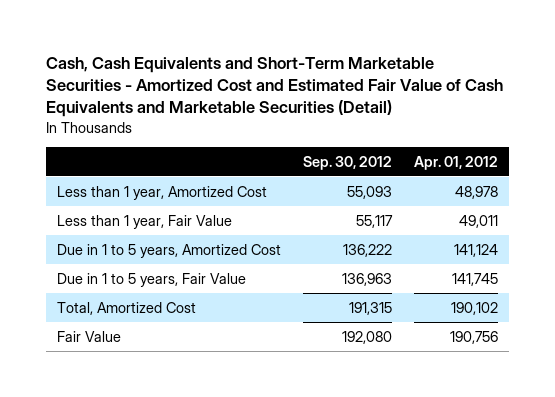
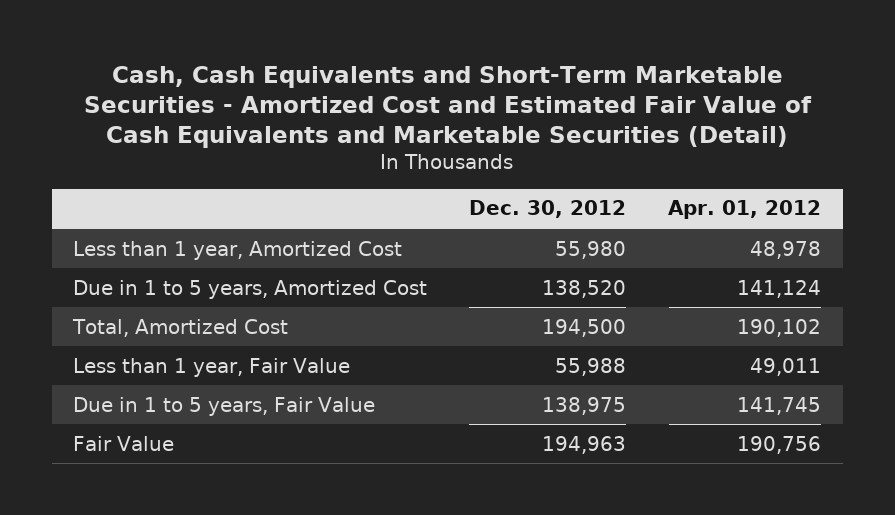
- | Sep. 30, 2012 | Apr. 01, 2012
+ | Dec. 30, 2012 | Apr. 01, 2012
moved down: Less than 1 year, Fair Value | 55,988 | 49,011
moved down: Due in 1 to 5 years, Fair Value | 138,975 | 141,745

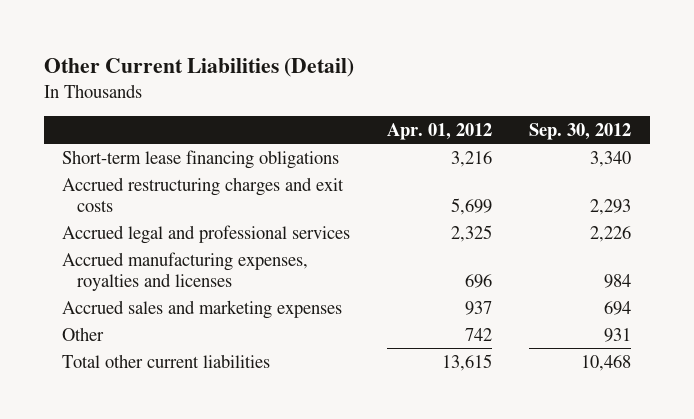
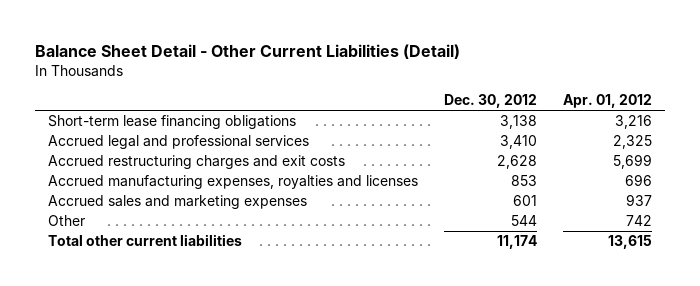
- Other Current Liabilities (Detail)
+ Balance Sheet Detail - Other Current Liabilities (Detail)
- | Apr. 01, 2012 | Sep. 30, 2012
+ | Dec. 30, 2012 | Apr. 01, 2012
moved down: Accrued restructuring charges and exit costs | 2,628 | 5,699

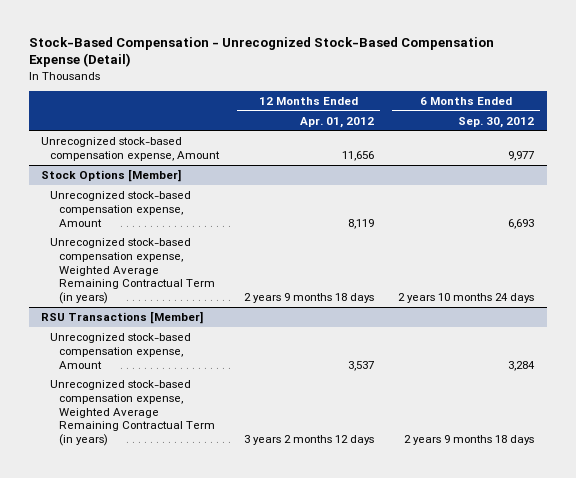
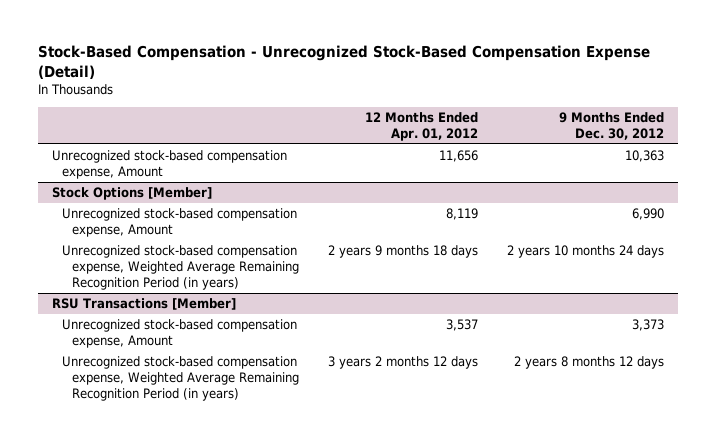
- | 12 Months Ended Apr. 01, 2012 | 6 Months Ended Sep. 30, 2012
+ | 12 Months Ended Apr. 01, 2012 | 9 Months Ended Dec. 30, 2012
@ Stock Options [Member]
- Unrecognized stock-based compensation expense, Weighted Average Remaining Contractual Term (in years) | 2 years 9 months 18 days | 2 years 10 months 24 days
+ Unrecognized stock-based compensation expense, Weighted Average Remaining Recognition Period (in years) | 2 years 9 months 18 days | 2 years 10 months 24 days
@ RSU Transactions [Member]
- Unrecognized stock-based compensation expense, Weighted Average Remaining Contractual Term (in years) | 3 years 2 months 12 days | 2 years 9 months 18 days
+ Unrecognized stock-based compensation expense, Weighted Average Remaining Recognition Period (in years) | 3 years 2 months 12 days | 2 years 8 months 12 days

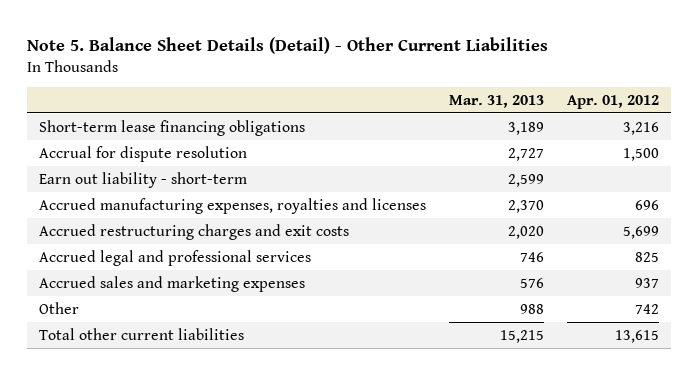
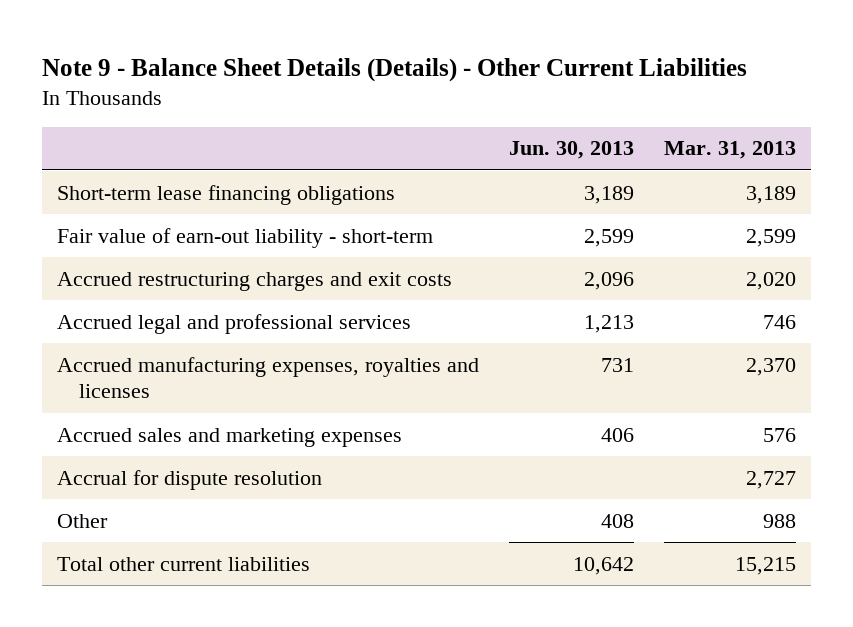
- Note 5. Balance Sheet Details (Detail) - Other Current Liabilities
+ Note 9 - Balance Sheet Details (Details) - Other Current Liabilities
- | Mar. 31, 2013 | Apr. 01, 2012
+ | Jun. 30, 2013 | Mar. 31, 2013
- Earn out liability - short-term | 2,599 |
+ Fair value of earn-out liability - short-term | 2,599 | 2,599
moved down: Accrued manufacturing expenses, royalties and licenses | 731 | 2,370
moved down: Accrual for dispute resolution | | 2,727

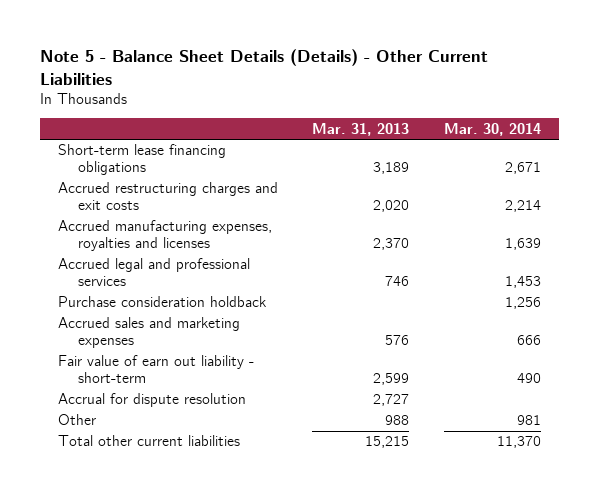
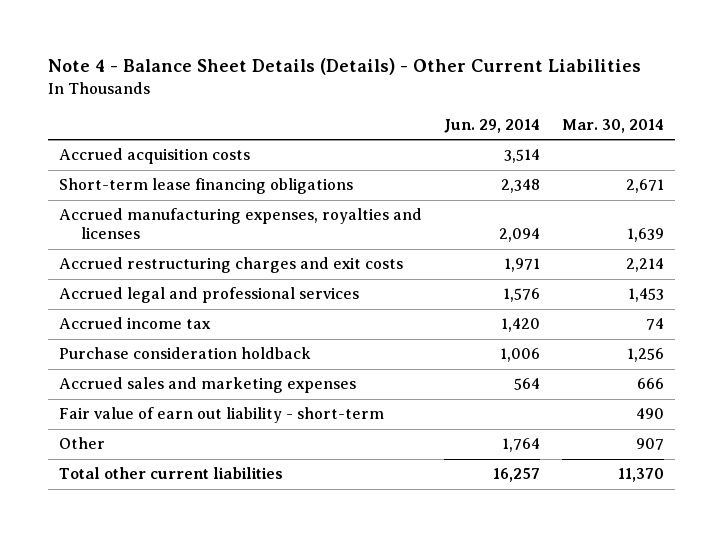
- Note 5 - Balance Sheet Details (Details) - Other Current Liabilities
+ Note 4 - Balance Sheet Details (Details) - Other Current Liabilities
- | Mar. 31, 2013 | Mar. 30, 2014
+ | Jun. 29, 2014 | Mar. 30, 2014
+ Accrued acquisition costs | 3,514 |
moved down: Accrued restructuring charges and exit costs | 1,971 | 2,214
+ Accrued income tax | 1,420 | 74
- Accrual for dispute resolution | 2,727 |
- Other | 988 | 981
+ Other | 1,764 | 907

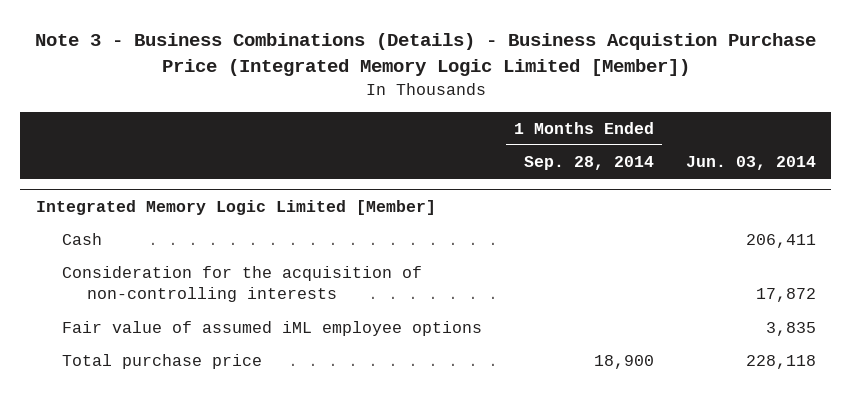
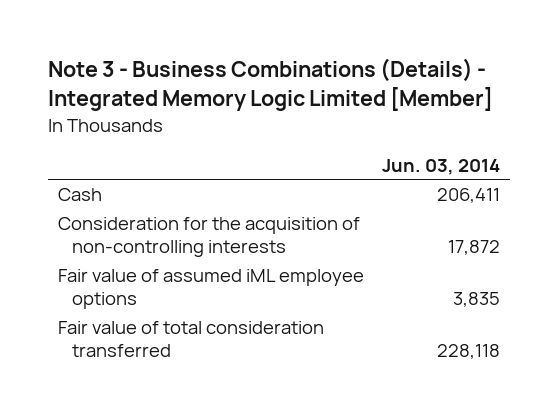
- Note 3 - Business Combinations (Details) - Business Acquistion Purchase Price (Integrated Memory Logic Limited [Member])
+ Note 3 - Business Combinations (Details) - Integrated Memory Logic Limited [Member]
- | 1 Months Ended Sep. 28, 2014 | Jun. 03, 2014
+ | Jun. 03, 2014
- Integrated Memory Logic Limited [Member]
- Total purchase price | 18,900 | 228,118
+ Fair value of total consideration transferred | 228,118

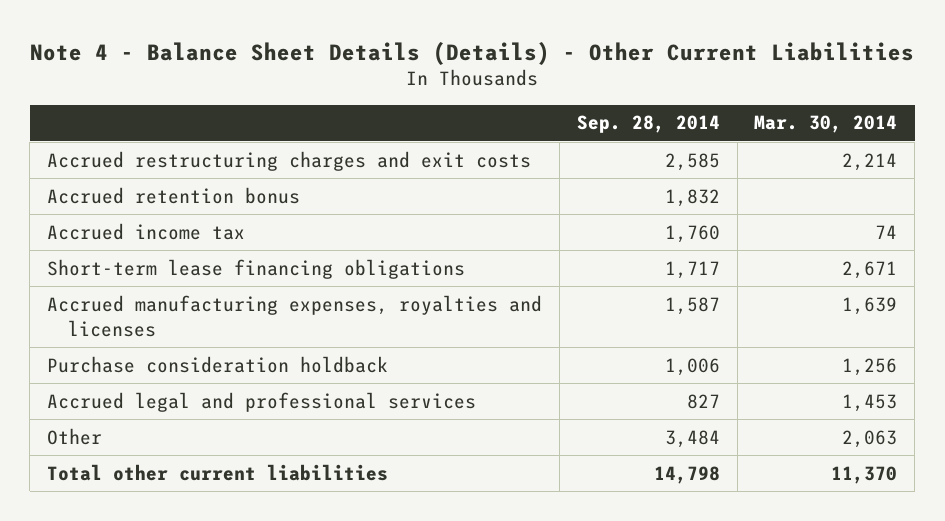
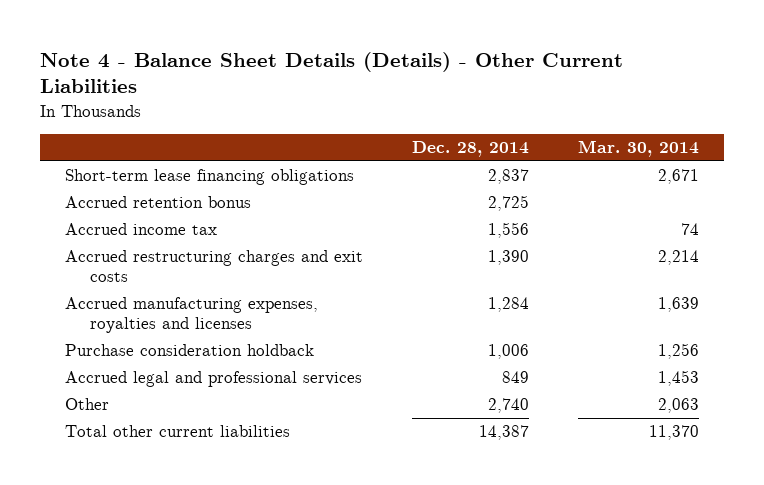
- | Sep. 28, 2014 | Mar. 30, 2014
+ | Dec. 28, 2014 | Mar. 30, 2014
moved up: Short-term lease financing obligations | 2,837 | 2,671
moved down: Accrued restructuring charges and exit costs | 1,390 | 2,214

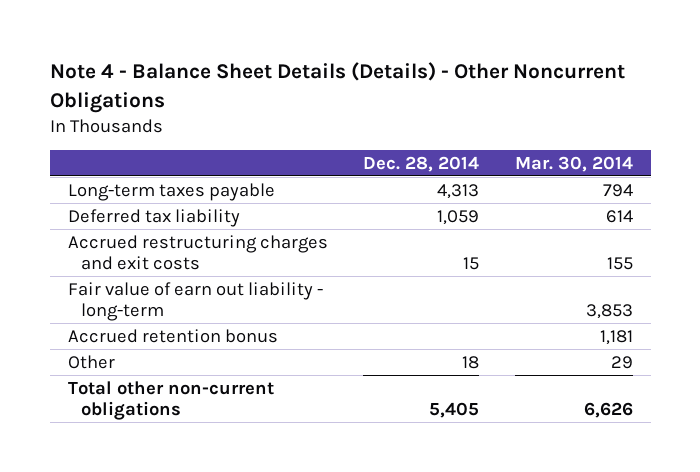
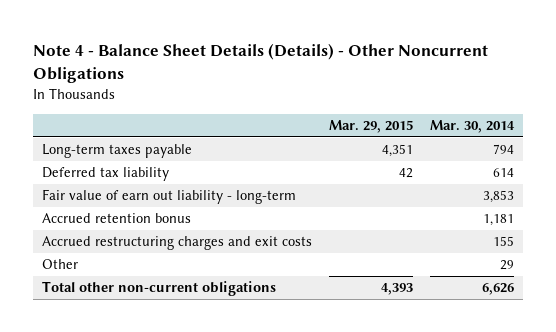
- | Dec. 28, 2014 | Mar. 30, 2014
+ | Mar. 29, 2015 | Mar. 30, 2014
moved down: Accrued restructuring charges and exit costs | | 155

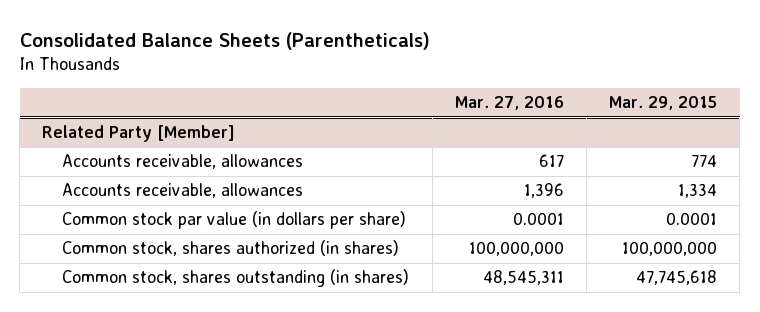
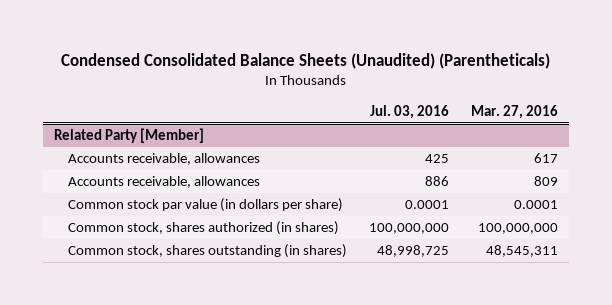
- Consolidated Balance Sheets (Parentheticals)
+ Condensed Consolidated Balance Sheets (Unaudited) (Parentheticals)
- | Mar. 27, 2016 | Mar. 29, 2015
+ | Jul. 03, 2016 | Mar. 27, 2016
@ Related Party [Member]
- Accounts receivable, allowances | 1,396 | 1,334
+ Accounts receivable, allowances | 886 | 809

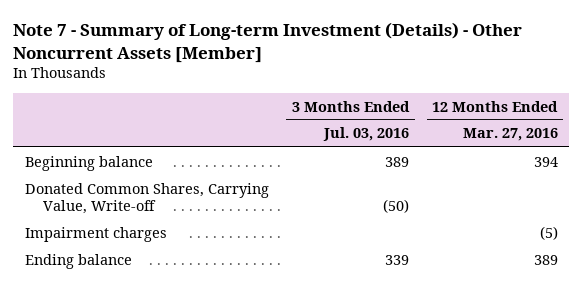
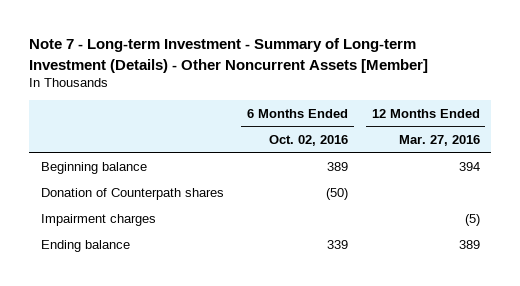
- Note 7 - Summary of Long-term Investment (Details) - Other Noncurrent Assets [Member]
+ Note 7 - Long-term Investment - Summary of Long-term Investment (Details) - Other Noncurrent Assets [Member]
- | 3 Months Ended Jul. 03, 2016 | 12 Months Ended Mar. 27, 2016
+ | 6 Months Ended Oct. 02, 2016 | 12 Months Ended Mar. 27, 2016
- Donated Common Shares, Carrying Value, Write-off | (50) |
+ Donation of Counterpath shares | (50) |

